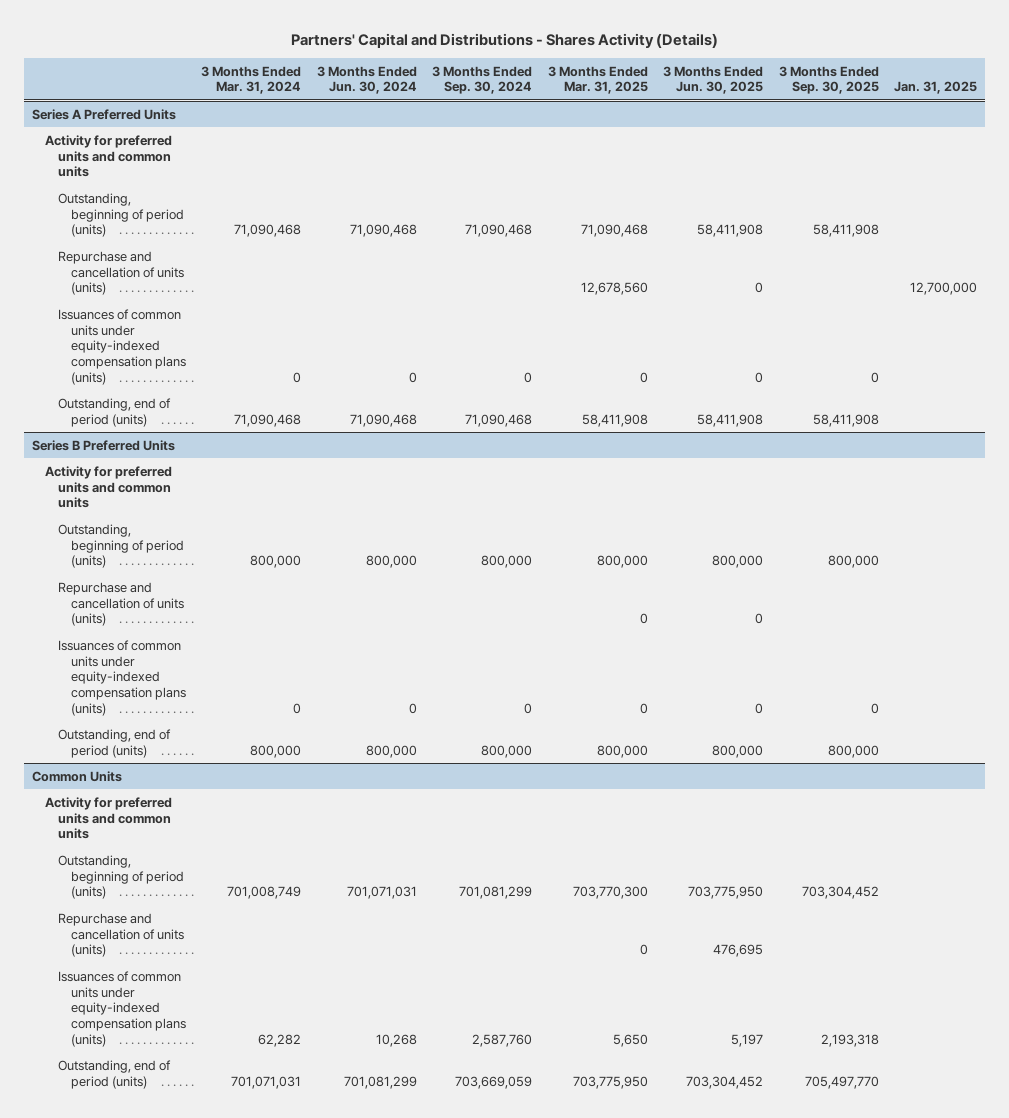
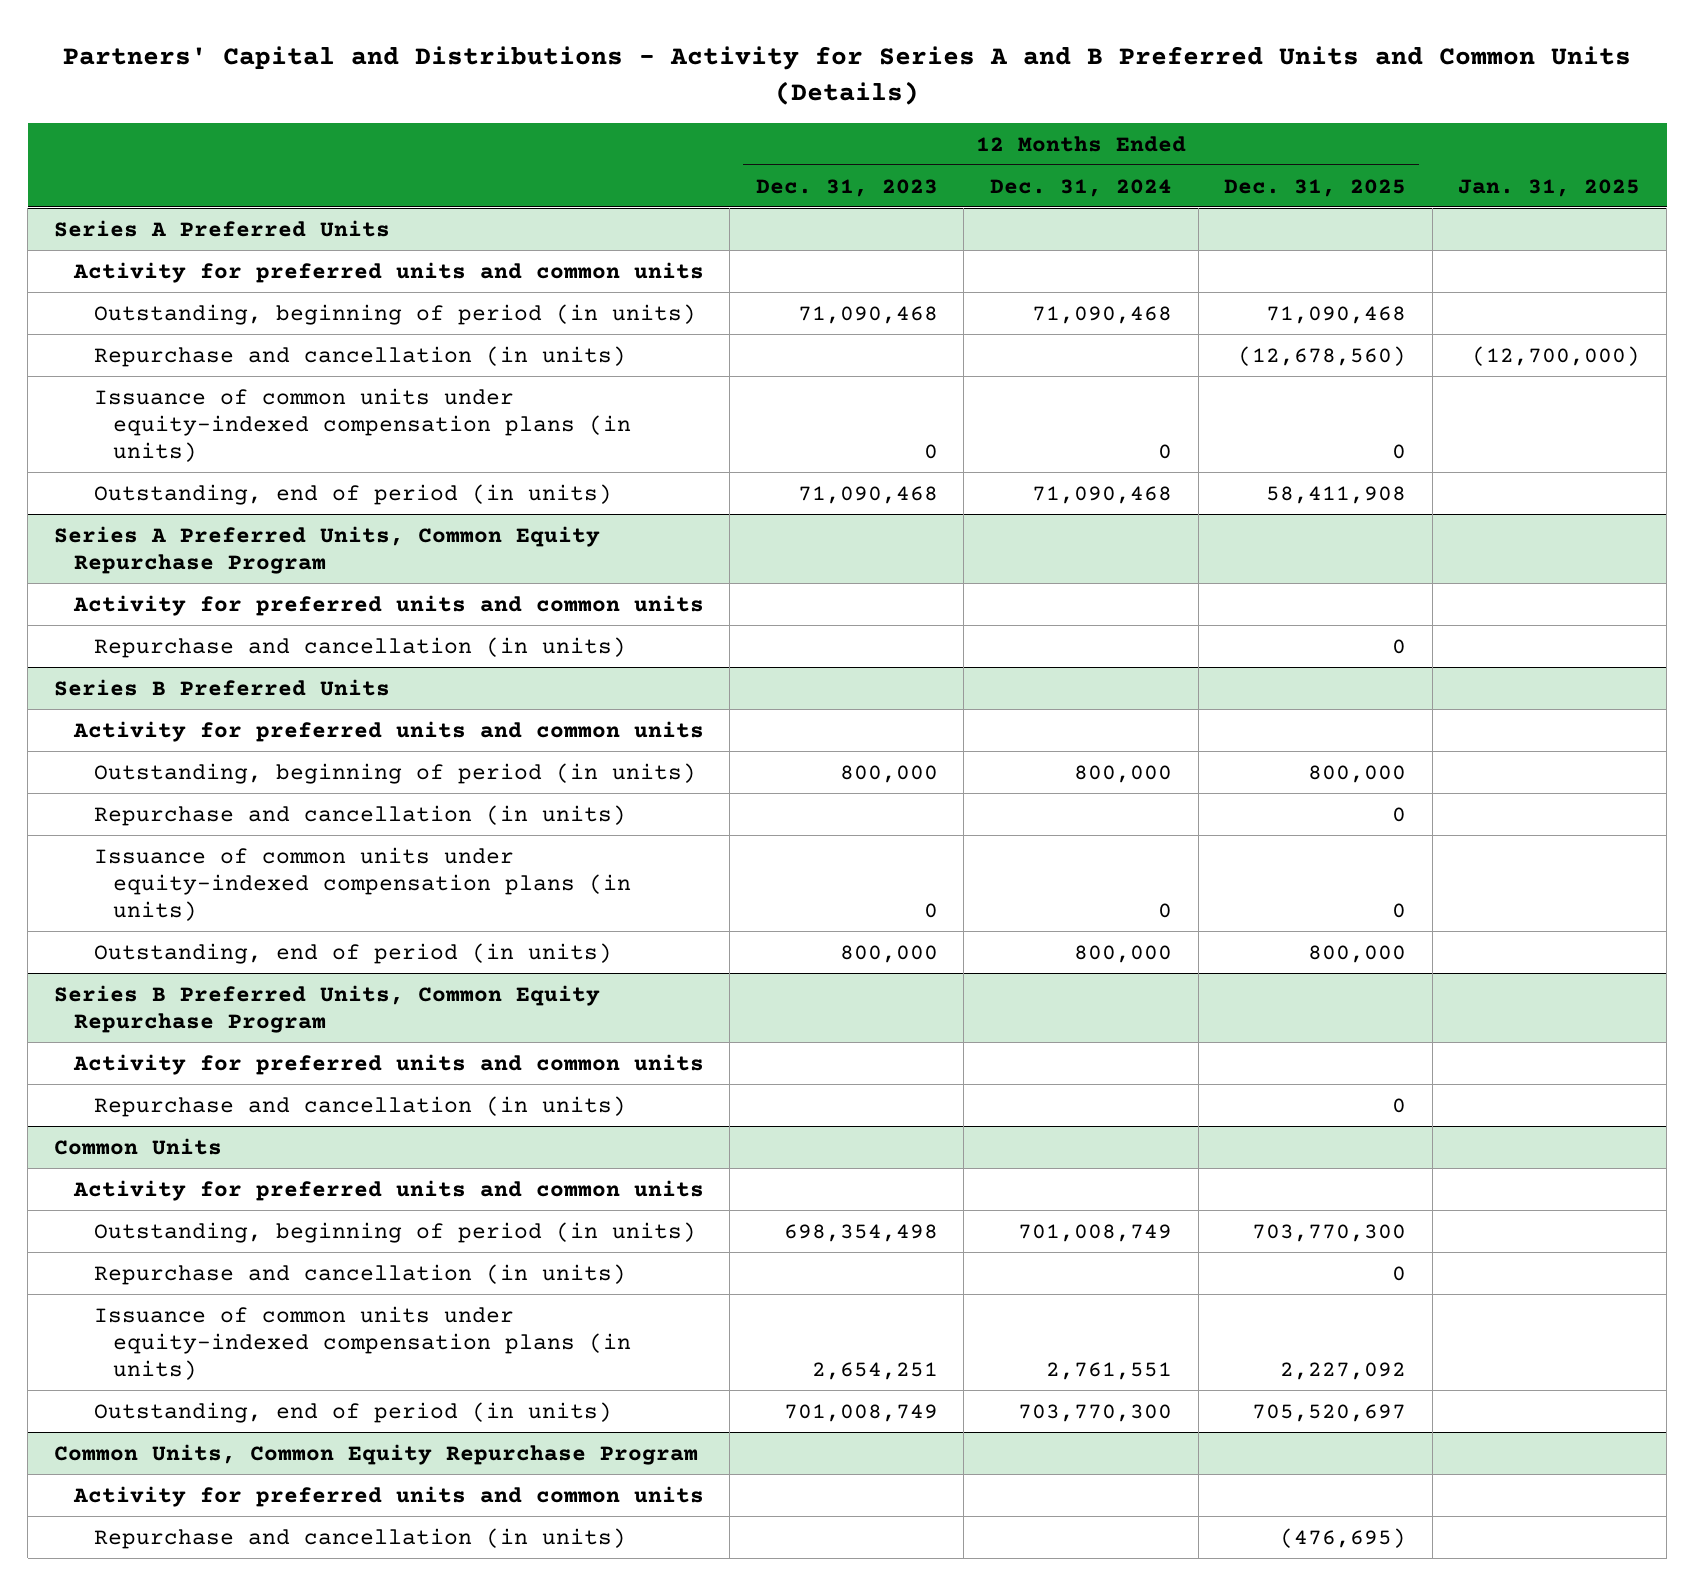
- Partners' Capital and Distributions - Shares Activity (Details)
+ Partners' Capital and Distributions - Activity for Series A and B Preferred Units and Common Units (Details)
- | 3 Months Ended Mar. 31, 2024 | 3 Months Ended Jun. 30, 2024 | 3 Months Ended Sep. 30, 2024 | 3 Months Ended Mar. 31, 2025 | 3 Months Ended Jun. 30, 2025 | 3 Months Ended Sep. 30, 2025 | Jan. 31, 2025
+ | 12 Months Ended Dec. 31, 2023 | 12 Months Ended Dec. 31, 2024 | 12 Months Ended Dec. 31, 2025 | Jan. 31, 2025
@ Series A Preferred Units
- Outstanding, beginning of period (units) | 71,090,468 | 71,090,468 | 71,090,468 | 71,090,468 | 58,411,908 | 58,411,908 |
- Repurchase and cancellation of units (units) | | | | 12,678,560 | 0 | | 12,700,000
- Issuances of common units under equity-indexed compensation plans (units) | 0 | 0 | 0 | 0 | 0 | 0 |
- Outstanding, end of period (units) | 71,090,468 | 71,090,468 | 71,090,468 | 58,411,908 | 58,411,908 | 58,411,908 |
+ Outstanding, beginning of period (in units) | 71,090,468 | 71,090,468 | 71,090,468 |
+ Repurchase and cancellation (in units) | | | (12,678,560) | (12,700,000)
+ Issuance of common units under equity-indexed compensation plans (in units) | 0 | 0 | 0 |
+ Outstanding, end of period (in units) | 71,090,468 | 71,090,468 | 58,411,908 |
+ Series A Preferred Units, Common Equity Repurchase Program
+ Activity for preferred units and common units
+ Repurchase and cancellation (in units) | | | 0 |
@ Series B Preferred Units
- Outstanding, beginning of period (units) | 800,000 | 800,000 | 800,000 | 800,000 | 800,000 | 800,000 |
- Repurchase and cancellation of units (units) | | | | 0 | 0 | |
- Issuances of common units under equity-indexed compensation plans (units) | 0 | 0 | 0 | 0 | 0 | 0 |
- Outstanding, end of period (units) | 800,000 | 800,000 | 800,000 | 800,000 | 800,000 | 800,000 |
+ Outstanding, beginning of period (in units) | 800,000 | 800,000 | 800,000 |
+ Repurchase and cancellation (in units) | | | 0 |
+ Issuance of common units under equity-indexed compensation plans (in units) | 0 | 0 | 0 |
+ Outstanding, end of period (in units) | 800,000 | 800,000 | 800,000 |
+ Series B Preferred Units, Common Equity Repurchase Program
+ Activity for preferred units and common units
+ Repurchase and cancellation (in units) | | | 0 |
@ Common Units
- Outstanding, beginning of period (units) | 701,008,749 | 701,071,031 | 701,081,299 | 703,770,300 | 703,775,950 | 703,304,452 |
- Repurchase and cancellation of units (units) | | | | 0 | 476,695 | |
- Issuances of common units under equity-indexed compensation plans (units) | 62,282 | 10,268 | 2,587,760 | 5,650 | 5,197 | 2,193,318 |
- Outstanding, end of period (units) | 701,071,031 | 701,081,299 | 703,669,059 | 703,775,950 | 703,304,452 | 705,497,770 |
+ Outstanding, beginning of period (in units) | 698,354,498 | 701,008,749 | 703,770,300 |
+ Repurchase and cancellation (in units) | | | 0 |
+ Issuance of common units under equity-indexed compensation plans (in units) | 2,654,251 | 2,761,551 | 2,227,092 |
+ Outstanding, end of period (in units) | 701,008,749 | 703,770,300 | 705,520,697 |
+ Common Units, Common Equity Repurchase Program
+ Activity for preferred units and common units
+ Repurchase and cancellation (in units) | | | (476,695) |

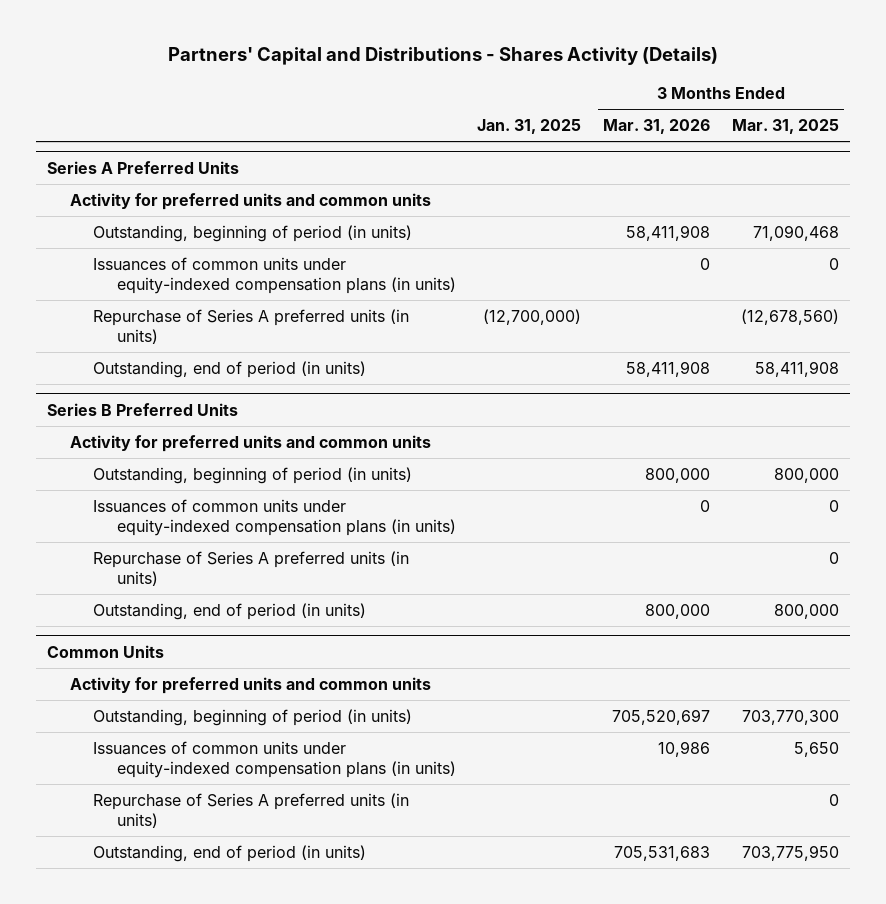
- Partners' Capital and Distributions - Activity for Series A and B Preferred Units and Common Units (Details)
+ Partners' Capital and Distributions - Shares Activity (Details)
- | 12 Months Ended Dec. 31, 2023 | 12 Months Ended Dec. 31, 2024 | 12 Months Ended Dec. 31, 2025 | Jan. 31, 2025
+ | Jan. 31, 2025 | 3 Months Ended Mar. 31, 2026 | 3 Months Ended Mar. 31, 2025
@ Series A Preferred Units
- Repurchase and cancellation (in units) | | | (12,678,560) | (12,700,000)
- Issuance of common units under equity-indexed compensation plans (in units) | 0 | 0 | 0 |
+ Issuances of common units under equity-indexed compensation plans (in units) | | 0 | 0
+ Repurchase of Series A preferred units (in units) | (12,700,000) | | (12,678,560)
- Series A Preferred Units, Common Equity Repurchase Program
- Activity for preferred units and common units
- Repurchase and cancellation (in units) | | | 0 |
@ Series B Preferred Units
- Repurchase and cancellation (in units) | | | 0 |
- Issuance of common units under equity-indexed compensation plans (in units) | 0 | 0 | 0 |
+ Issuances of common units under equity-indexed compensation plans (in units) | | 0 | 0
+ Repurchase of Series A preferred units (in units) | | | 0
- Series B Preferred Units, Common Equity Repurchase Program
- Activity for preferred units and common units
- Repurchase and cancellation (in units) | | | 0 |
@ Common Units
- Repurchase and cancellation (in units) | | | 0 |
- Issuance of common units under equity-indexed compensation plans (in units) | 2,654,251 | 2,761,551 | 2,227,092 |
+ Issuances of common units under equity-indexed compensation plans (in units) | | 10,986 | 5,650
+ Repurchase of Series A preferred units (in units) | | | 0
- Common Units, Common Equity Repurchase Program
- Activity for preferred units and common units
- Repurchase and cancellation (in units) | | | (476,695) |

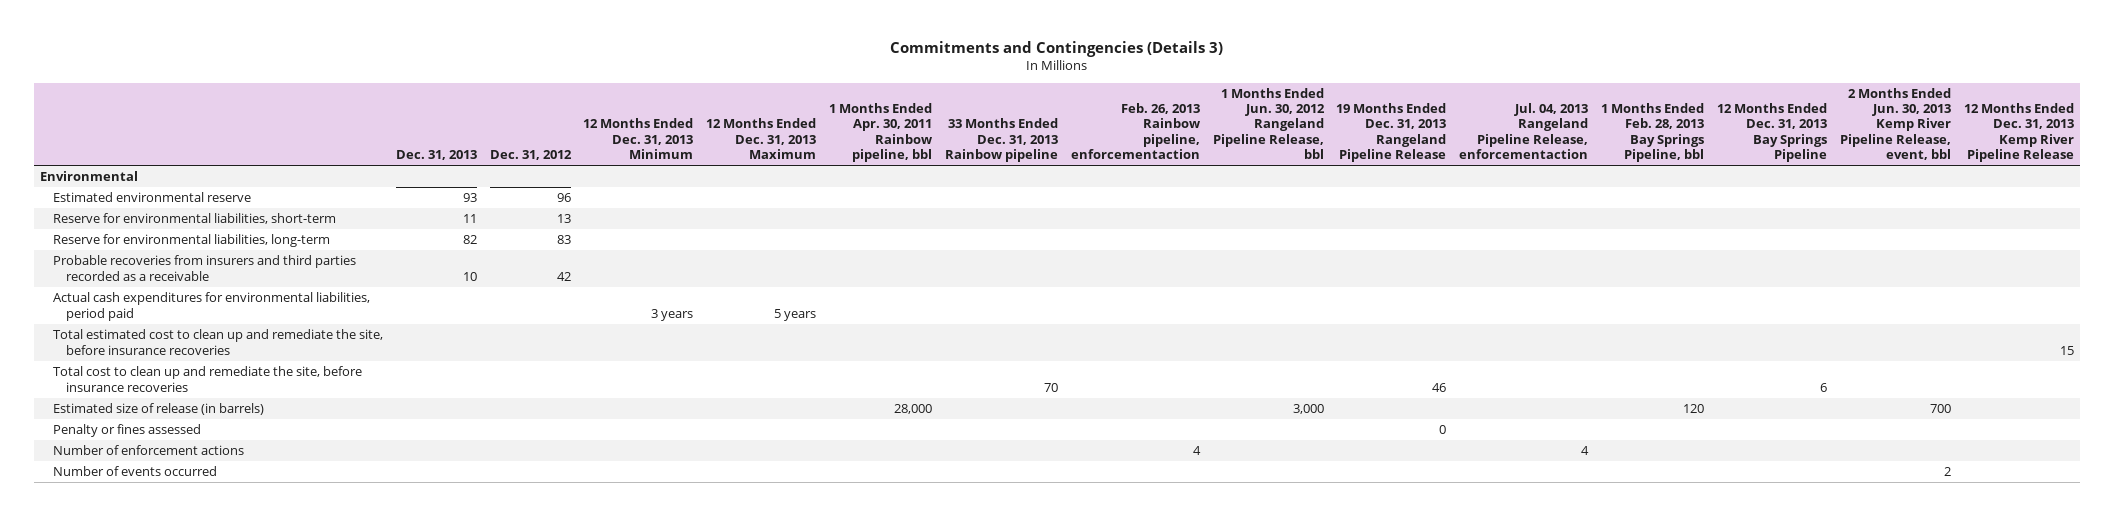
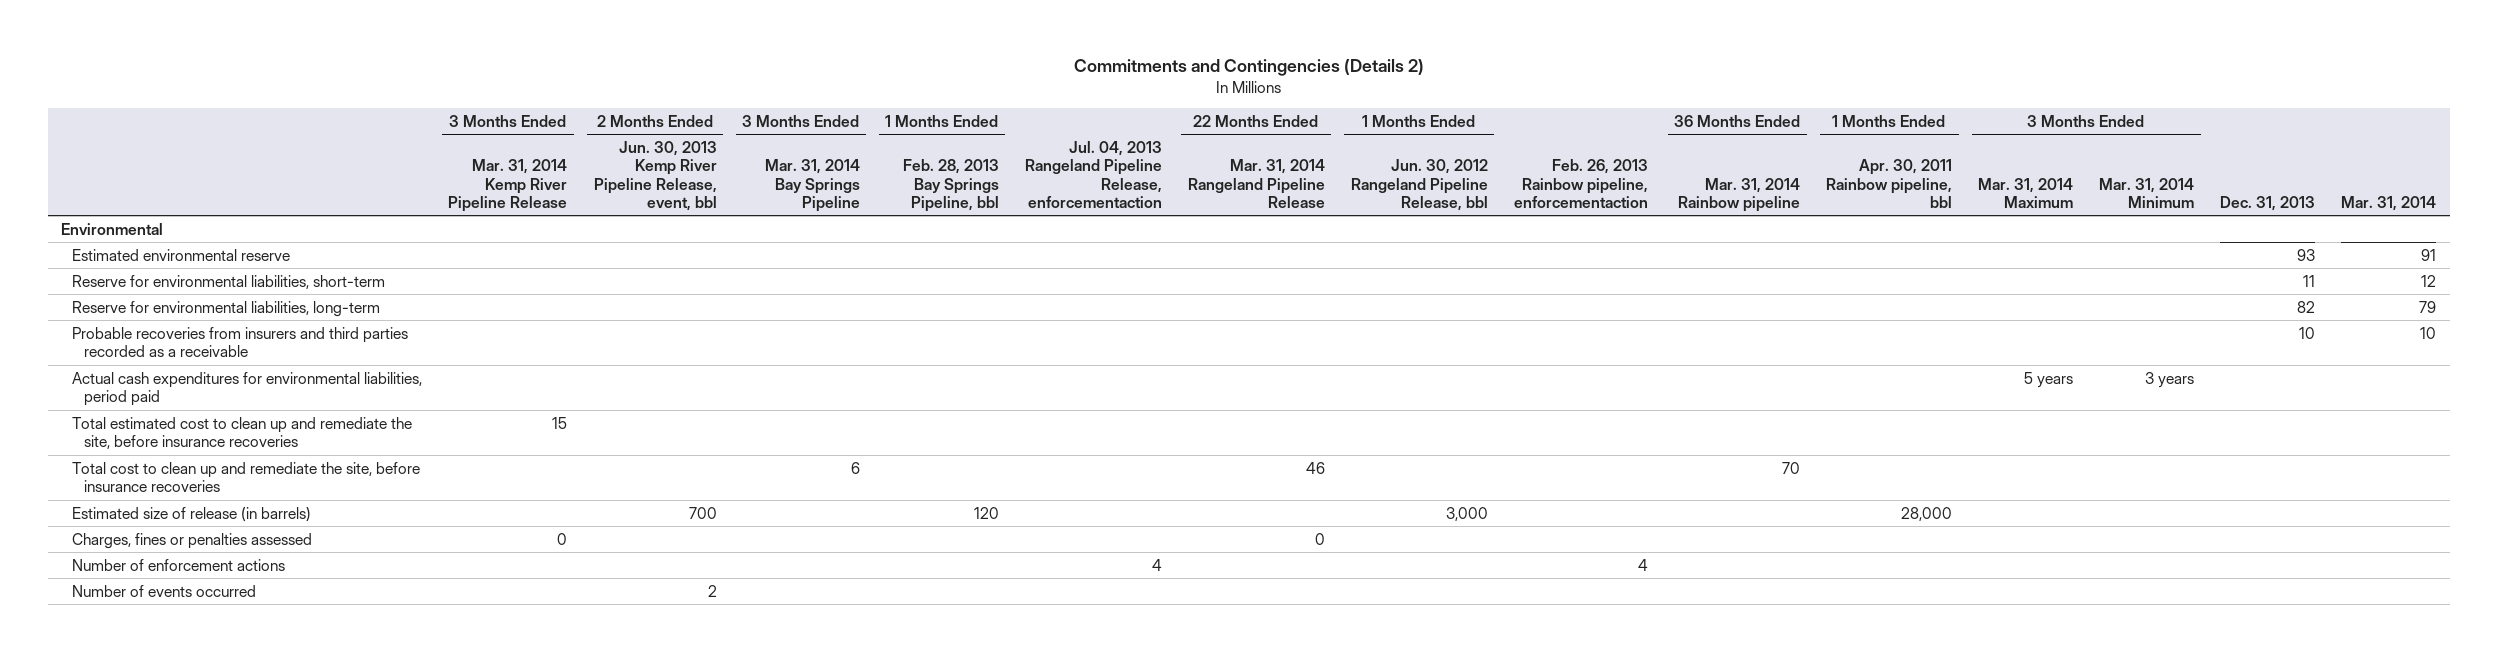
- Commitments and Contingencies (Details 3)
+ Commitments and Contingencies (Details 2)
- | Dec. 31, 2013 | Dec. 31, 2012 | 12 Months Ended Dec. 31, 2013 Minimum | 12 Months Ended Dec. 31, 2013 Maximum | 1 Months Ended Apr. 30, 2011 Rainbow pipeline, bbl | 33 Months Ended Dec. 31, 2013 Rainbow pipeline | Feb. 26, 2013 Rainbow pipeline, enforcementaction | 1 Months Ended Jun. 30, 2012 Rangeland Pipeline Release, bbl | 19 Months Ended Dec. 31, 2013 Rangeland Pipeline Release | Jul. 04, 2013 Rangeland Pipeline Release, enforcementaction | 1 Months Ended Feb. 28, 2013 Bay Springs Pipeline, bbl | 12 Months Ended Dec. 31, 2013 Bay Springs Pipeline | 2 Months Ended Jun. 30, 2013 Kemp River Pipeline Release, event, bbl | 12 Months Ended Dec. 31, 2013 Kemp River Pipeline Release
+ | 3 Months Ended Mar. 31, 2014 Kemp River Pipeline Release | 2 Months Ended Jun. 30, 2013 Kemp River Pipeline Release, event, bbl | 3 Months Ended Mar. 31, 2014 Bay Springs Pipeline | 1 Months Ended Feb. 28, 2013 Bay Springs Pipeline, bbl | Jul. 04, 2013 Rangeland Pipeline Release, enforcementaction | 22 Months Ended Mar. 31, 2014 Rangeland Pipeline Release | 1 Months Ended Jun. 30, 2012 Rangeland Pipeline Release, bbl | Feb. 26, 2013 Rainbow pipeline, enforcementaction | 36 Months Ended Mar. 31, 2014 Rainbow pipeline | 1 Months Ended Apr. 30, 2011 Rainbow pipeline, bbl | 3 Months Ended Mar. 31, 2014 Maximum | 3 Months Ended Mar. 31, 2014 Minimum | Dec. 31, 2013 | Mar. 31, 2014
- Penalty or fines assessed | | | | | | | | | 0 | | | | |
+ Charges, fines or penalties assessed | 0 | | | | | 0 | | | | | | | |

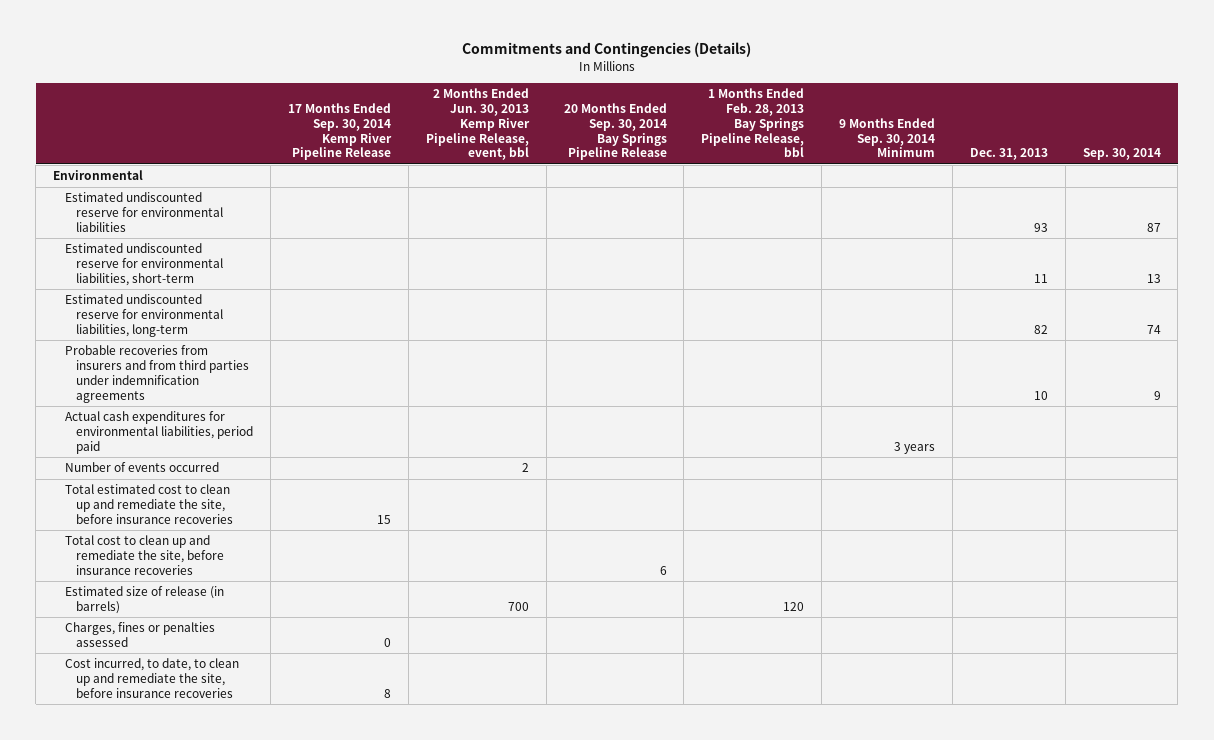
- Commitments and Contingencies (Details 2)
+ Commitments and Contingencies (Details)
- | 3 Months Ended Mar. 31, 2014 Kemp River Pipeline Release | 2 Months Ended Jun. 30, 2013 Kemp River Pipeline Release, event, bbl | 3 Months Ended Mar. 31, 2014 Bay Springs Pipeline | 1 Months Ended Feb. 28, 2013 Bay Springs Pipeline, bbl | Jul. 04, 2013 Rangeland Pipeline Release, enforcementaction | 22 Months Ended Mar. 31, 2014 Rangeland Pipeline Release | 1 Months Ended Jun. 30, 2012 Rangeland Pipeline Release, bbl | Feb. 26, 2013 Rainbow pipeline, enforcementaction | 36 Months Ended Mar. 31, 2014 Rainbow pipeline | 1 Months Ended Apr. 30, 2011 Rainbow pipeline, bbl | 3 Months Ended Mar. 31, 2014 Maximum | 3 Months Ended Mar. 31, 2014 Minimum | Dec. 31, 2013 | Mar. 31, 2014
+ | 17 Months Ended Sep. 30, 2014 Kemp River Pipeline Release | 2 Months Ended Jun. 30, 2013 Kemp River Pipeline Release, event, bbl | 20 Months Ended Sep. 30, 2014 Bay Springs Pipeline Release | 1 Months Ended Feb. 28, 2013 Bay Springs Pipeline Release, bbl | 9 Months Ended Sep. 30, 2014 Minimum | Dec. 31, 2013 | Sep. 30, 2014
- Estimated environmental reserve | | | | | | | | | | | | | 93 | 91
- Reserve for environmental liabilities, short-term | | | | | | | | | | | | | 11 | 12
- Reserve for environmental liabilities, long-term | | | | | | | | | | | | | 82 | 79
- Probable recoveries from insurers and third parties recorded as a receivable | | | | | | | | | | | | | 10 | 10
+ Estimated undiscounted reserve for environmental liabilities | | | | | | 93 | 87
+ Estimated undiscounted reserve for environmental liabilities, short-term | | | | | | 11 | 13
+ Estimated undiscounted reserve for environmental liabilities, long-term | | | | | | 82 | 74
+ Probable recoveries from insurers and from third parties under indemnification agreements | | | | | | 10 | 9
moved up: Number of events occurred | | 2 | | | | |
- Number of enforcement actions | | | | | 4 | | | 4 | | | | | |
+ Cost incurred, to date, to clean up and remediate the site, before insurance recoveries | 8 | | | | | |

